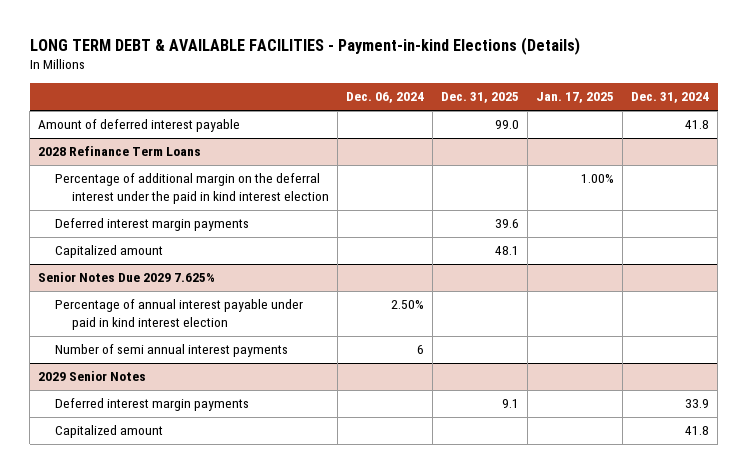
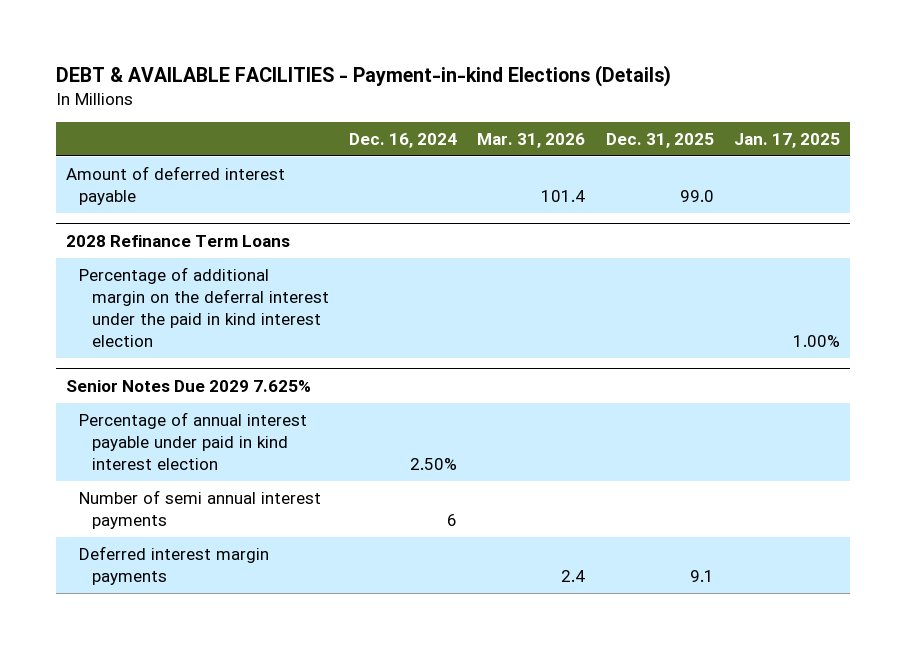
- LONG TERM DEBT & AVAILABLE FACILITIES - Payment-in-kind Elections (Details)
+ DEBT & AVAILABLE FACILITIES - Payment-in-kind Elections (Details)
- | Dec. 06, 2024 | Dec. 31, 2025 | Jan. 17, 2025 | Dec. 31, 2024
+ | Dec. 16, 2024 | Mar. 31, 2026 | Dec. 31, 2025 | Jan. 17, 2025
@ 2028 Refinance Term Loans
- Deferred interest margin payments | | 39.6 | |
- Capitalized amount | | 48.1 | |
- 2029 Senior Notes
- Deferred interest margin payments | | 9.1 | | 33.9
- Capitalized amount | | | | 41.8
@ Senior Notes Due 2029 7.625%
+ Deferred interest margin payments | | 2.4 | 9.1 |

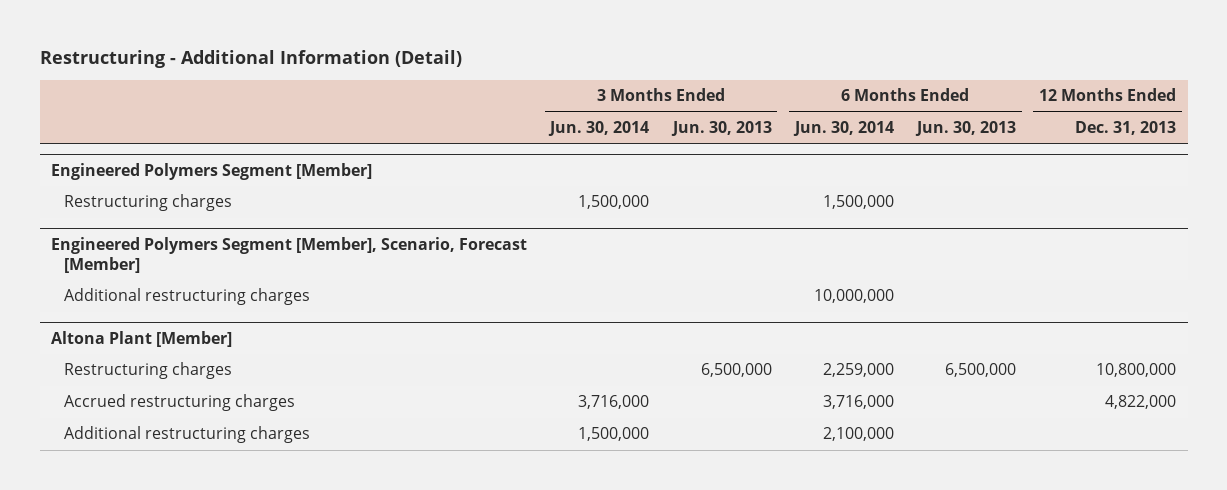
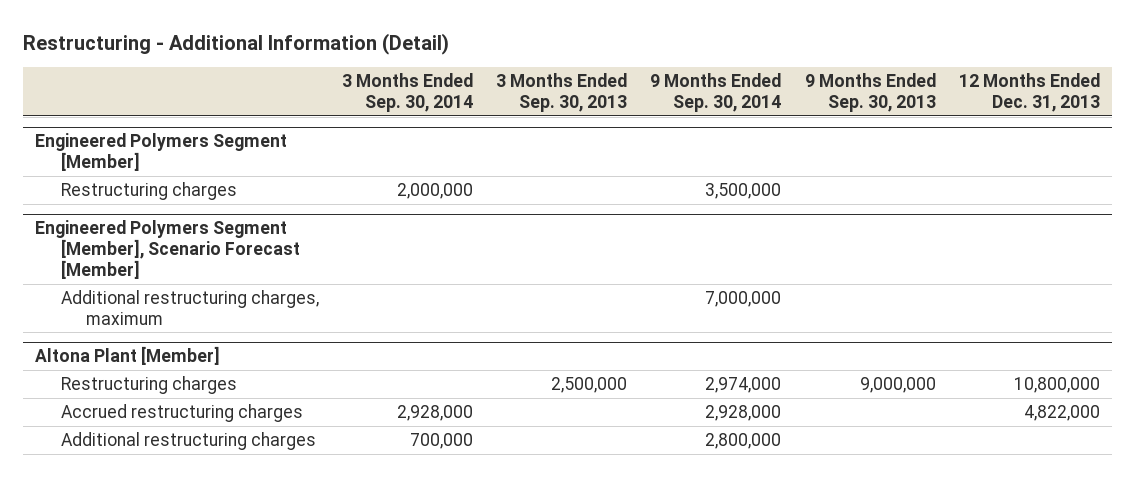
- | 3 Months Ended Jun. 30, 2014 | 3 Months Ended Jun. 30, 2013 | 6 Months Ended Jun. 30, 2014 | 6 Months Ended Jun. 30, 2013 | 12 Months Ended Dec. 31, 2013
+ | 3 Months Ended Sep. 30, 2014 | 3 Months Ended Sep. 30, 2013 | 9 Months Ended Sep. 30, 2014 | 9 Months Ended Sep. 30, 2013 | 12 Months Ended Dec. 31, 2013
- Engineered Polymers Segment [Member], Scenario, Forecast [Member]
- Additional restructuring charges | | | 10,000,000 | |
+ Engineered Polymers Segment [Member], Scenario Forecast [Member]
+ Additional restructuring charges, maximum | | | 7,000,000 | |

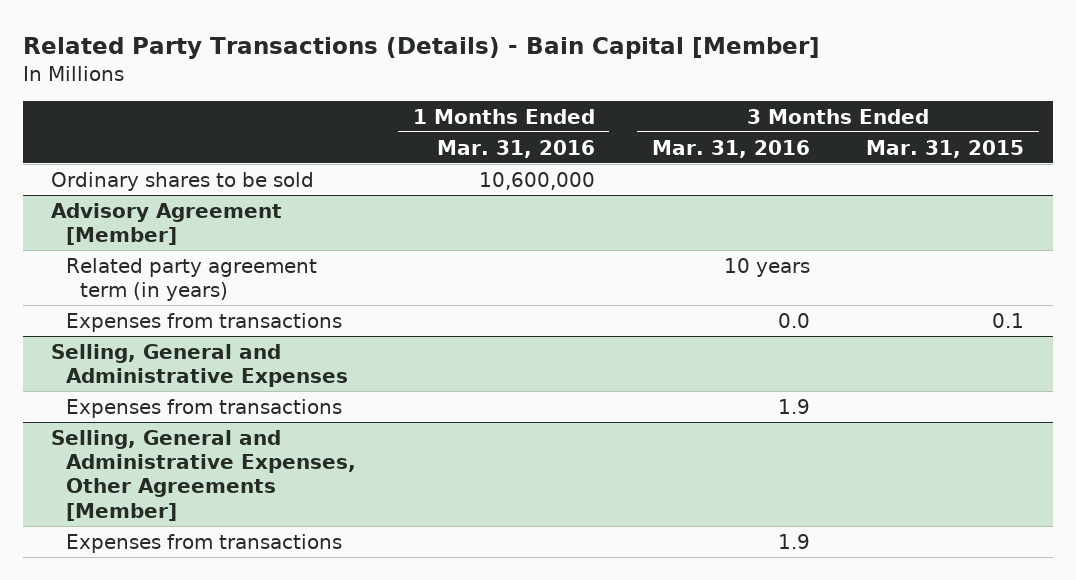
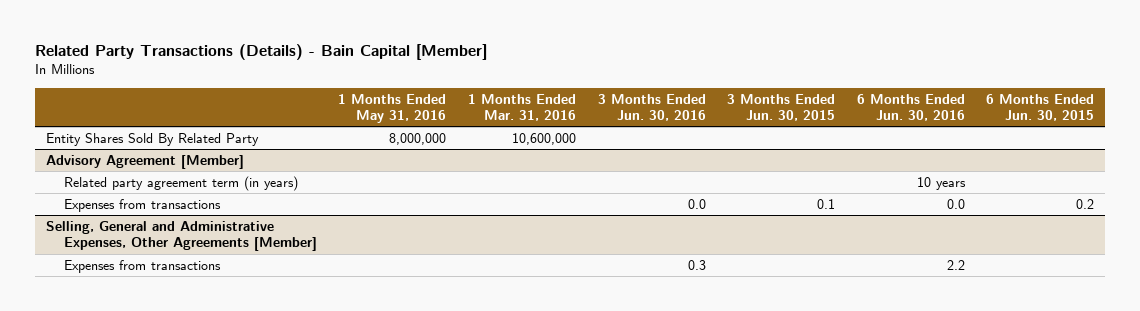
- | 1 Months Ended Mar. 31, 2016 | 3 Months Ended Mar. 31, 2016 | 3 Months Ended Mar. 31, 2015
+ | 1 Months Ended May 31, 2016 | 1 Months Ended Mar. 31, 2016 | 3 Months Ended Jun. 30, 2016 | 3 Months Ended Jun. 30, 2015 | 6 Months Ended Jun. 30, 2016 | 6 Months Ended Jun. 30, 2015
- Ordinary shares to be sold | 10,600,000 | |
+ Entity Shares Sold By Related Party | 8,000,000 | 10,600,000 | | | |
- Selling, General and Administrative Expenses
- Expenses from transactions | | 1.9 |

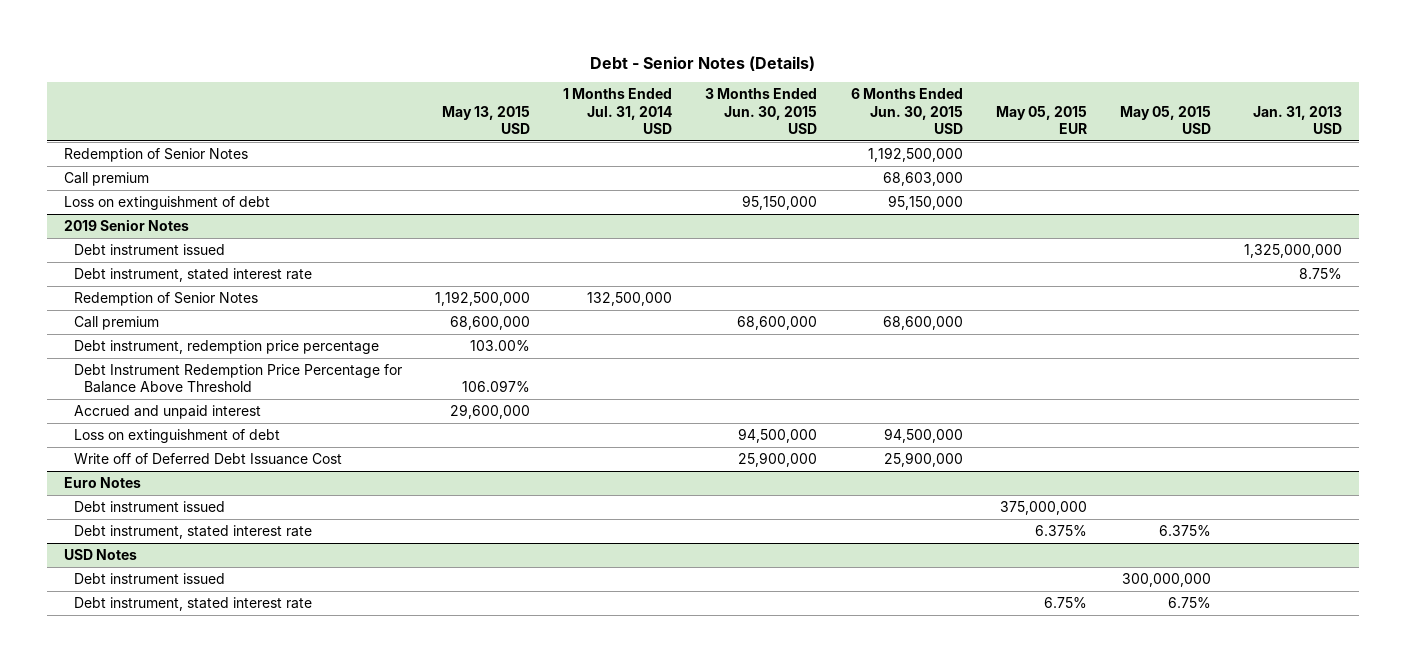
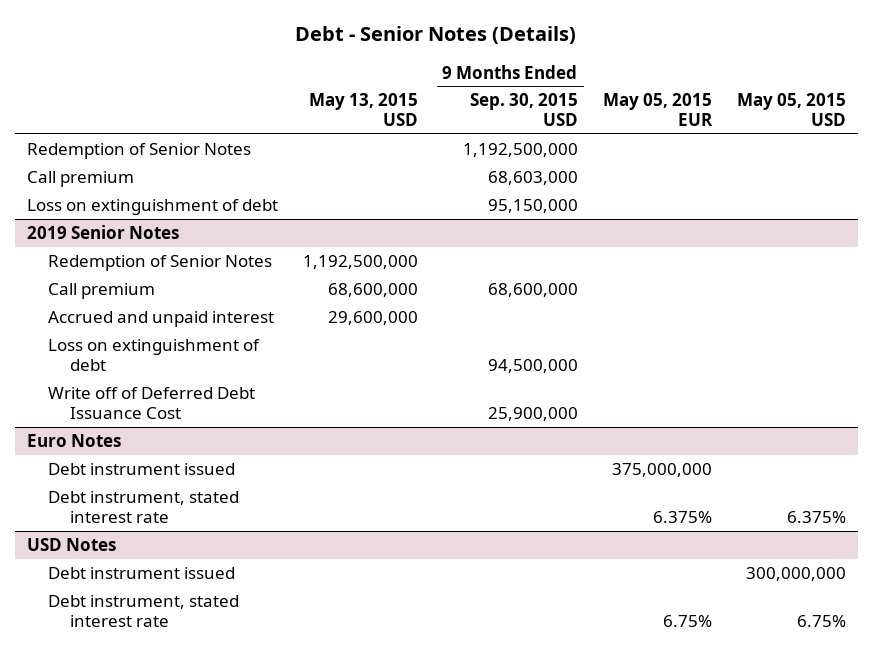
- | May 13, 2015 USD | 1 Months Ended Jul. 31, 2014 USD | 3 Months Ended Jun. 30, 2015 USD | 6 Months Ended Jun. 30, 2015 USD | May 05, 2015 EUR | May 05, 2015 USD | Jan. 31, 2013 USD
+ | May 13, 2015 USD | 9 Months Ended Sep. 30, 2015 USD | May 05, 2015 EUR | May 05, 2015 USD
@ 2019 Senior Notes
- Debt instrument issued | | | | | | | 1,325,000,000
- Debt instrument, stated interest rate | | | | | | | 8.75%
- Debt instrument, redemption price percentage | 103.00% | | | | | |
- Debt Instrument Redemption Price Percentage for Balance Above Threshold | 106.097% | | | | | |

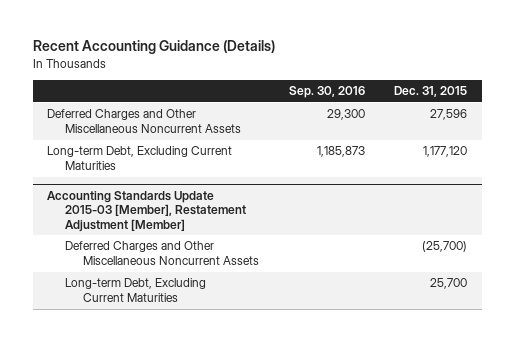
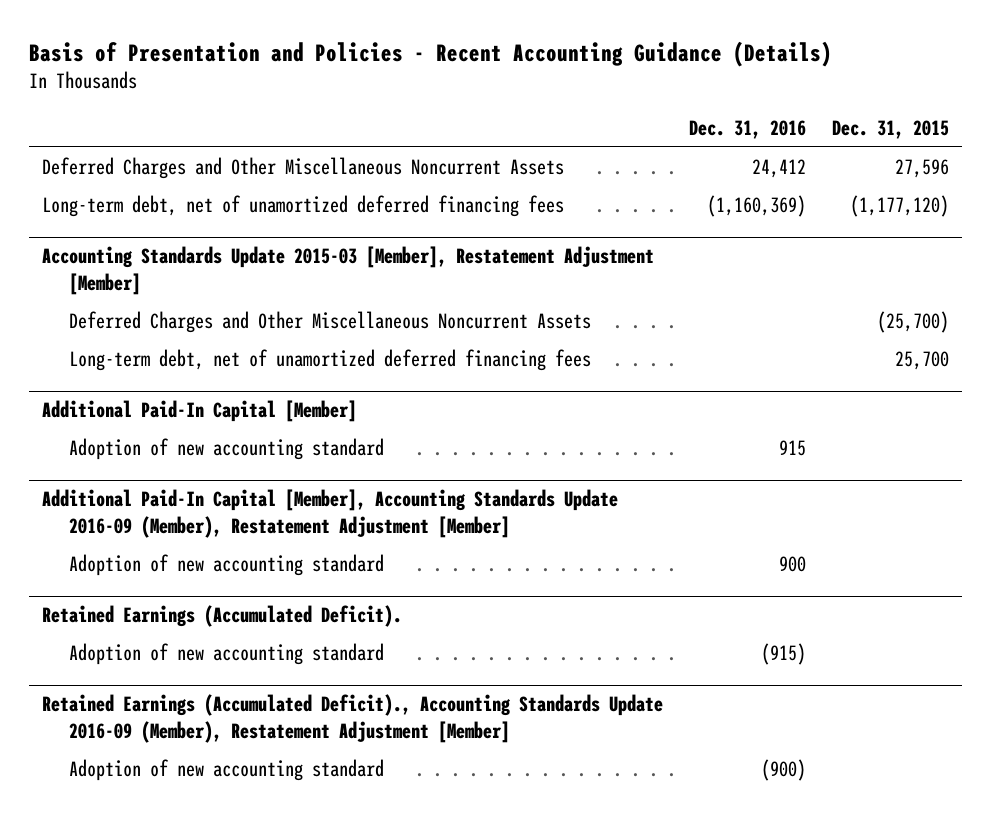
- Recent Accounting Guidance (Details)
+ Basis of Presentation and Policies - Recent Accounting Guidance (Details)
- | Sep. 30, 2016 | Dec. 31, 2015
+ | Dec. 31, 2016 | Dec. 31, 2015
- Long-term Debt, Excluding Current Maturities | 1,185,873 | 1,177,120
+ Long-term debt, net of unamortized deferred financing fees | (1,160,369) | (1,177,120)
@ Accounting Standards Update 2015-03 [Member], Restatement Adjustment [Member]
- Long-term Debt, Excluding Current Maturities | | 25,700
+ Long-term debt, net of unamortized deferred financing fees | | 25,700
+ Additional Paid-In Capital [Member]
+ Adoption of new accounting standard | 915 |
+ Additional Paid-In Capital [Member], Accounting Standards Update 2016-09 (Member), Restatement Adjustment [Member]
+ Adoption of new accounting standard | 900 |
+ Retained Earnings (Accumulated Deficit).
+ Adoption of new accounting standard | (915) |
+ Retained Earnings (Accumulated Deficit)., Accounting Standards Update 2016-09 (Member), Restatement Adjustment [Member]
+ Adoption of new accounting standard | (900) |

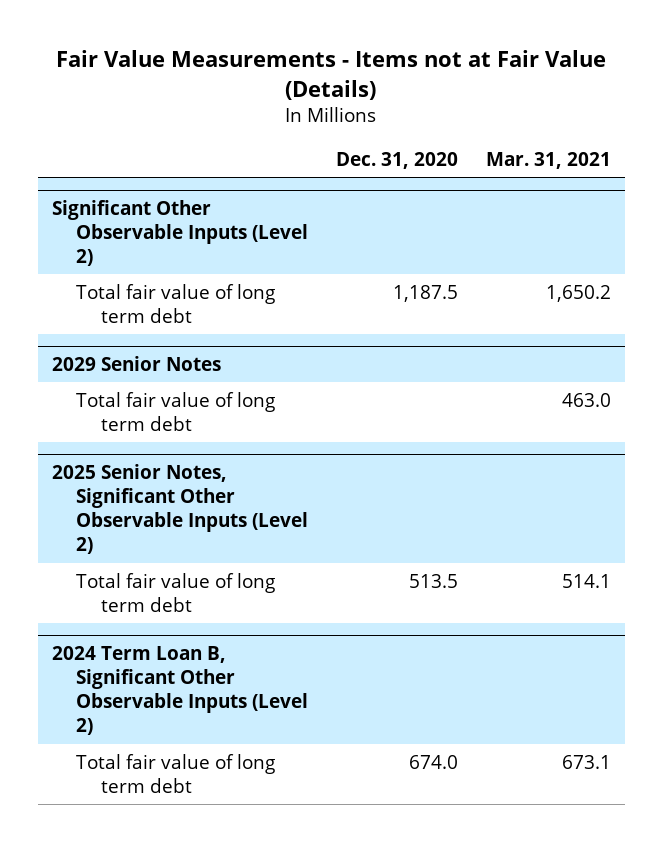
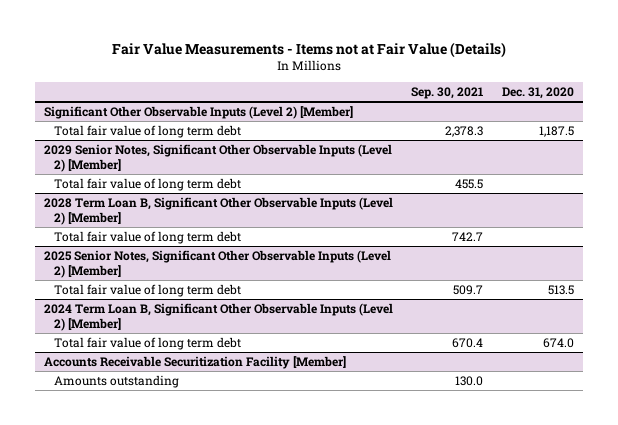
- | Dec. 31, 2020 | Mar. 31, 2021
+ | Sep. 30, 2021 | Dec. 31, 2020
- Significant Other Observable Inputs (Level 2)
+ Significant Other Observable Inputs (Level 2) [Member]
- 2029 Senior Notes
+ 2029 Senior Notes, Significant Other Observable Inputs (Level 2) [Member]
- 2025 Senior Notes, Significant Other Observable Inputs (Level 2)
+ 2028 Term Loan B, Significant Other Observable Inputs (Level 2) [Member]
+ Total fair value of long term debt | 742.7 |
+ 2025 Senior Notes, Significant Other Observable Inputs (Level 2) [Member]
- 2024 Term Loan B, Significant Other Observable Inputs (Level 2)
+ 2024 Term Loan B, Significant Other Observable Inputs (Level 2) [Member]
+ Accounts Receivable Securitization Facility [Member]
+ Amounts outstanding | 130.0 |

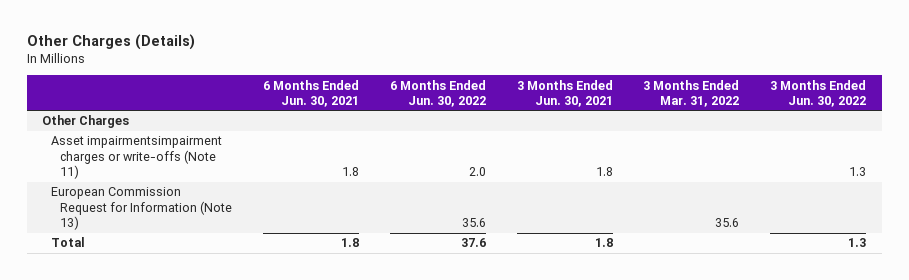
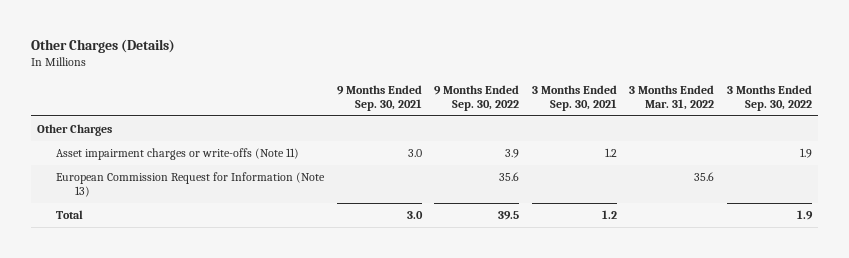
- | 6 Months Ended Jun. 30, 2021 | 6 Months Ended Jun. 30, 2022 | 3 Months Ended Jun. 30, 2021 | 3 Months Ended Mar. 31, 2022 | 3 Months Ended Jun. 30, 2022
+ | 9 Months Ended Sep. 30, 2021 | 9 Months Ended Sep. 30, 2022 | 3 Months Ended Sep. 30, 2021 | 3 Months Ended Mar. 31, 2022 | 3 Months Ended Sep. 30, 2022
- Asset impairmentsimpairment charges or write-offs (Note 11) | 1.8 | 2.0 | 1.8 | | 1.3
+ Asset impairment charges or write-offs (Note 11) | 3.0 | 3.9 | 1.2 | | 1.9

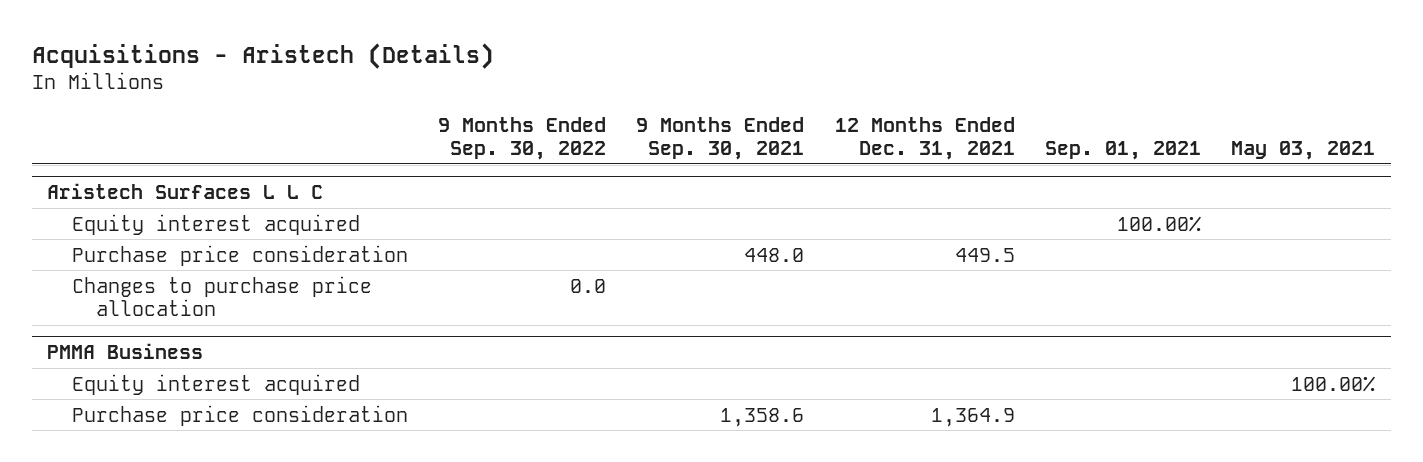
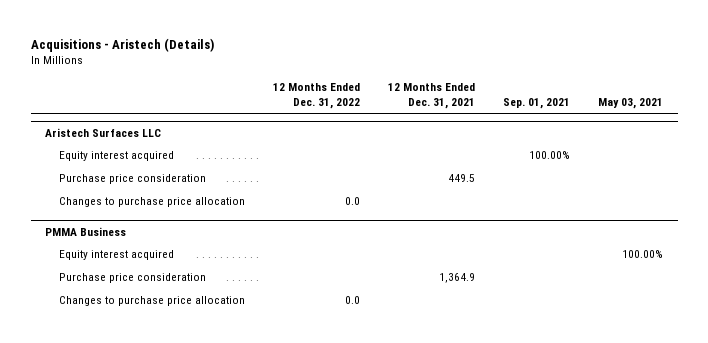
- | 9 Months Ended Sep. 30, 2022 | 9 Months Ended Sep. 30, 2021 | 12 Months Ended Dec. 31, 2021 | Sep. 01, 2021 | May 03, 2021
+ | 12 Months Ended Dec. 31, 2022 | 12 Months Ended Dec. 31, 2021 | Sep. 01, 2021 | May 03, 2021
- Aristech Surfaces L L C
+ Aristech Surfaces LLC
@ PMMA Business
+ Changes to purchase price allocation | 0.0 | | |

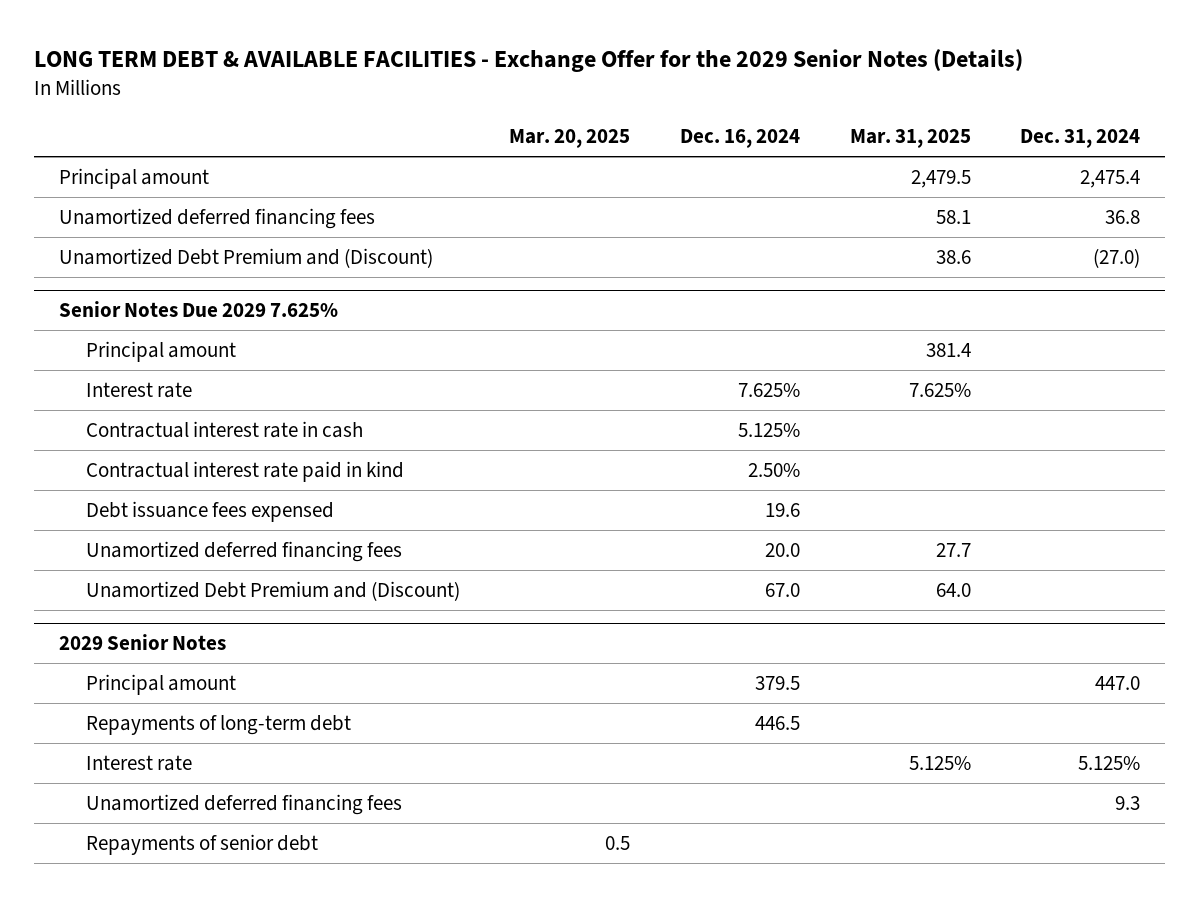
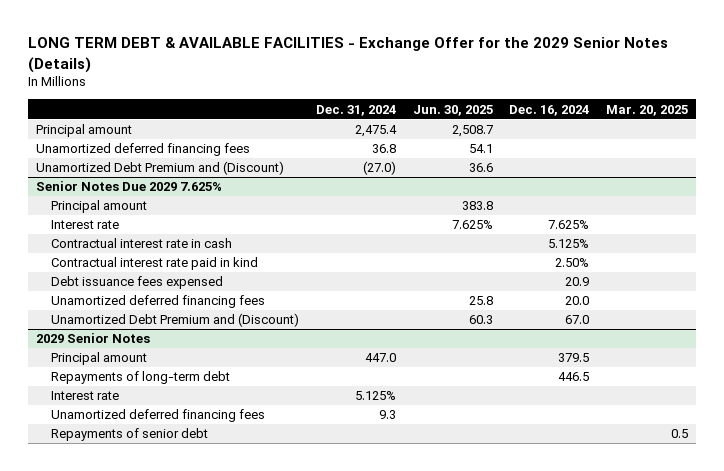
- | Mar. 20, 2025 | Dec. 16, 2024 | Mar. 31, 2025 | Dec. 31, 2024
+ | Dec. 31, 2024 | Jun. 30, 2025 | Dec. 16, 2024 | Mar. 20, 2025
@ Senior Notes Due 2029 7.625%
- Debt issuance fees expensed | | 19.6 | |
+ Debt issuance fees expensed | | | 20.9 |

